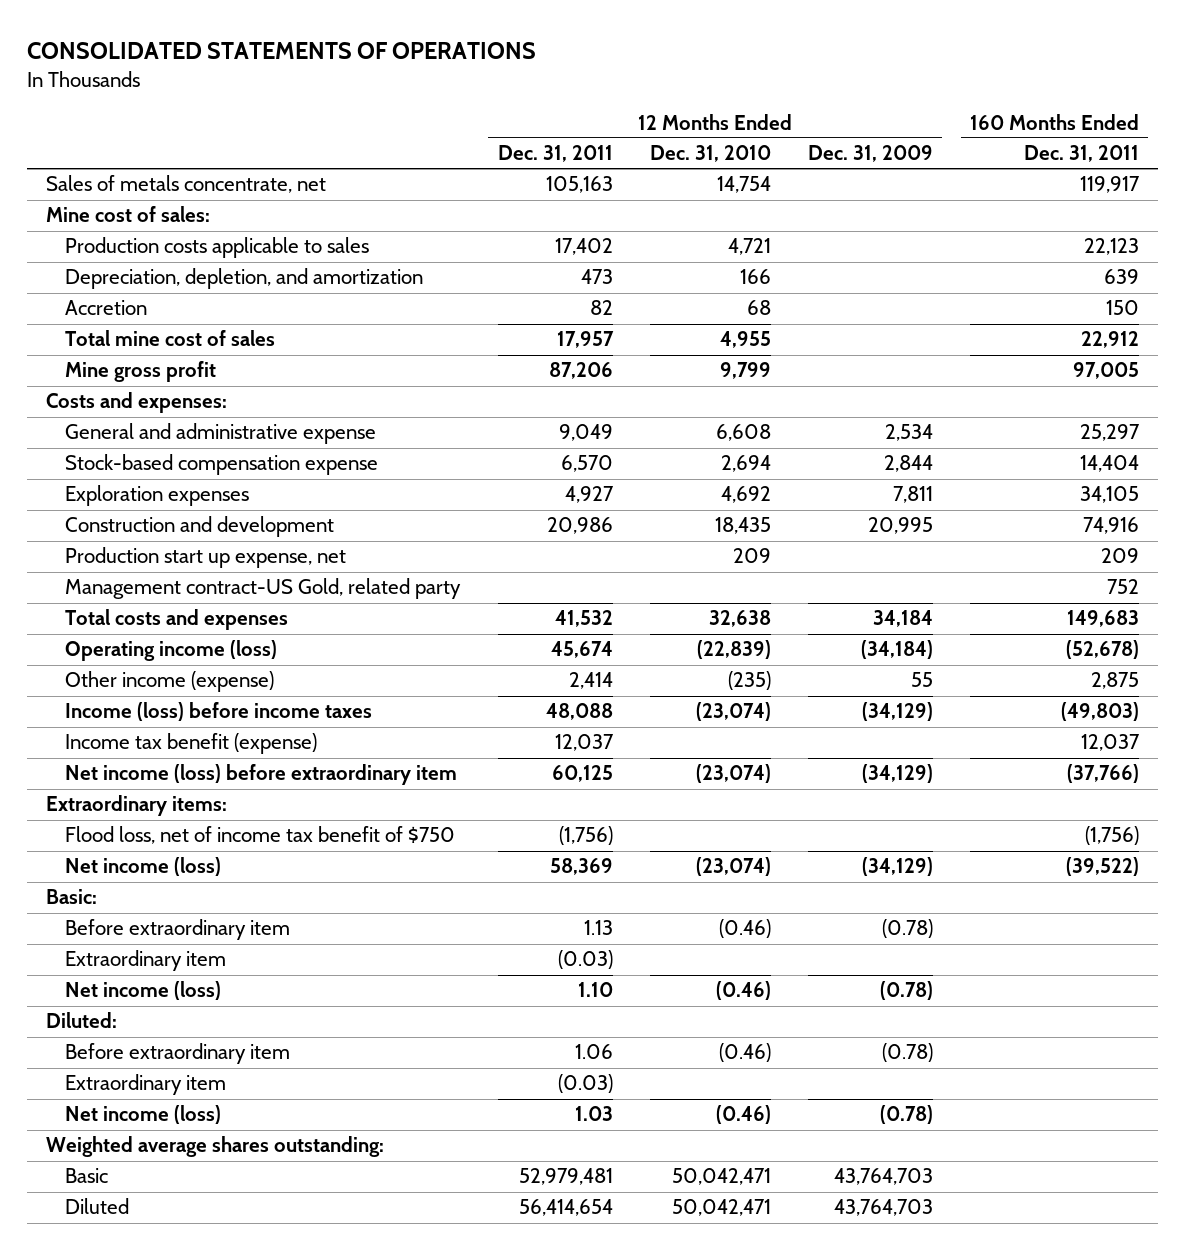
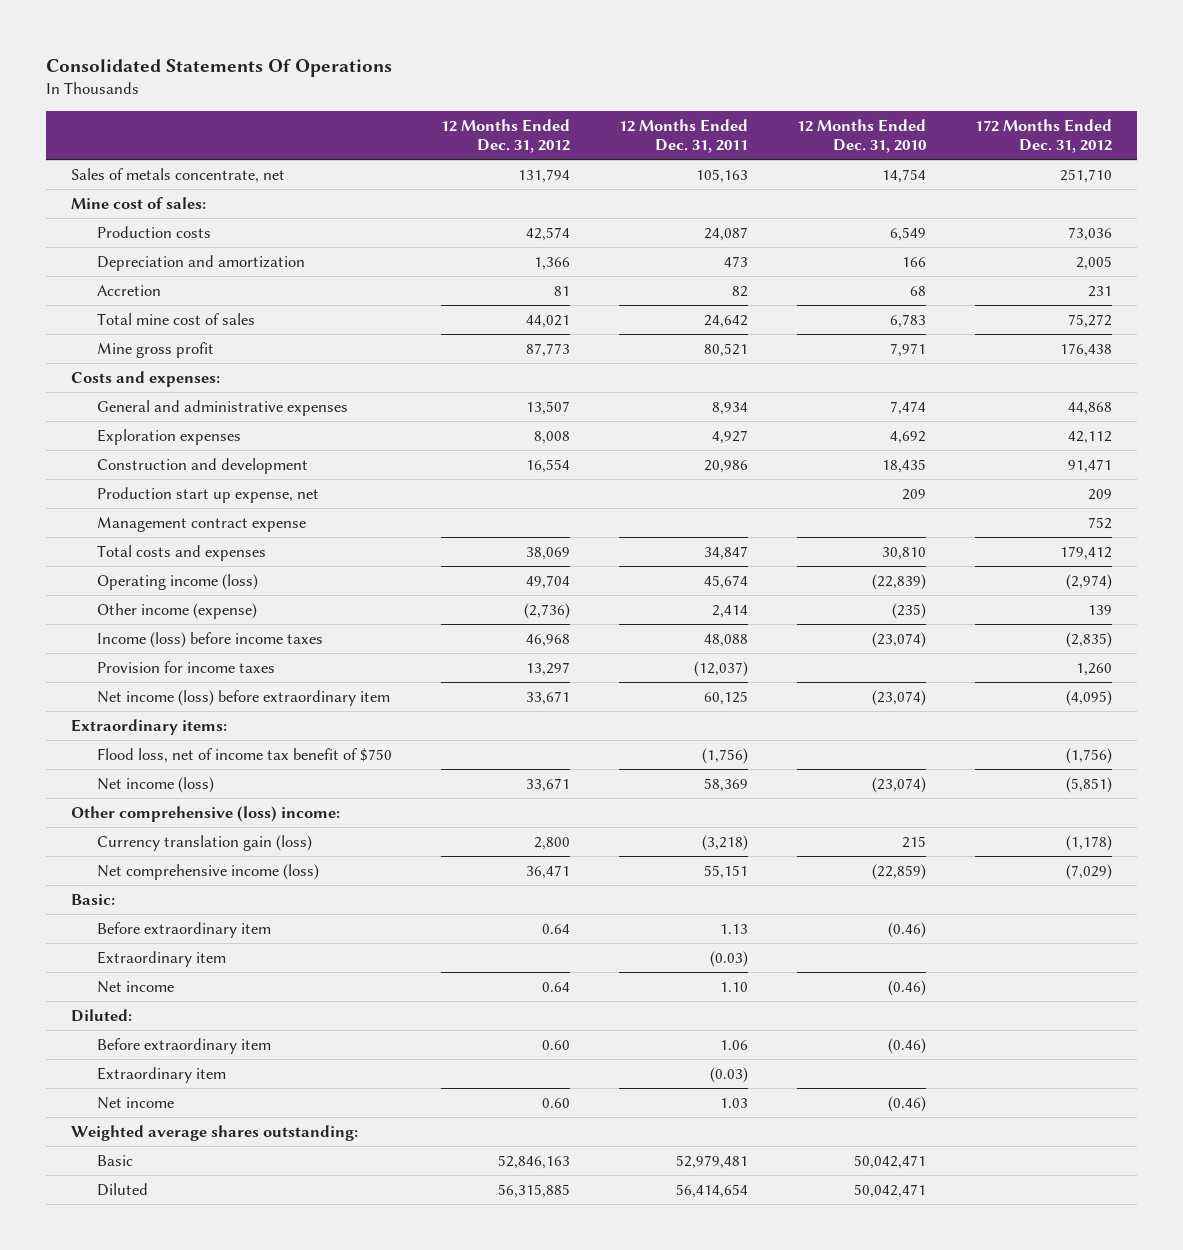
- CONSOLIDATED STATEMENTS OF OPERATIONS
+ Consolidated Statements Of Operations
- | 12 Months Ended Dec. 31, 2011 | 12 Months Ended Dec. 31, 2010 | 12 Months Ended Dec. 31, 2009 | 160 Months Ended Dec. 31, 2011
+ | 12 Months Ended Dec. 31, 2012 | 12 Months Ended Dec. 31, 2011 | 12 Months Ended Dec. 31, 2010 | 172 Months Ended Dec. 31, 2012
- Production costs applicable to sales | 17,402 | 4,721 | | 22,123
- Depreciation, depletion, and amortization | 473 | 166 | | 639
+ Production costs | 42,574 | 24,087 | 6,549 | 73,036
+ Depreciation and amortization | 1,366 | 473 | 166 | 2,005
- Total mine cost of sales | 17,957 | 4,955 | | 22,912
- Mine gross profit | 87,206 | 9,799 | | 97,005
+ Total mine cost of sales | 44,021 | 24,642 | 6,783 | 75,272
+ Mine gross profit | 87,773 | 80,521 | 7,971 | 176,438
- General and administrative expense | 9,049 | 6,608 | 2,534 | 25,297
- Stock-based compensation expense | 6,570 | 2,694 | 2,844 | 14,404
+ General and administrative expenses | 13,507 | 8,934 | 7,474 | 44,868
- Management contract-US Gold, related party | | | | 752
- Total costs and expenses | 41,532 | 32,638 | 34,184 | 149,683
+ Management contract expense | | | | 752
+ Total costs and expenses | 38,069 | 34,847 | 30,810 | 179,412
- Income tax benefit (expense) | 12,037 | | | 12,037
+ Provision for income taxes | 13,297 | (12,037) | | 1,260
+ Other comprehensive (loss) income:
+ Currency translation gain (loss) | 2,800 | (3,218) | 215 | (1,178)
+ Net comprehensive income (loss) | 36,471 | 55,151 | (22,859) | (7,029)
- Net income (loss) | 1.10 | (0.46) | (0.78) |
+ Net income | 0.64 | 1.10 | (0.46) |
- Net income (loss) | 1.03 | (0.46) | (0.78) |
+ Net income | 0.60 | 1.03 | (0.46) |

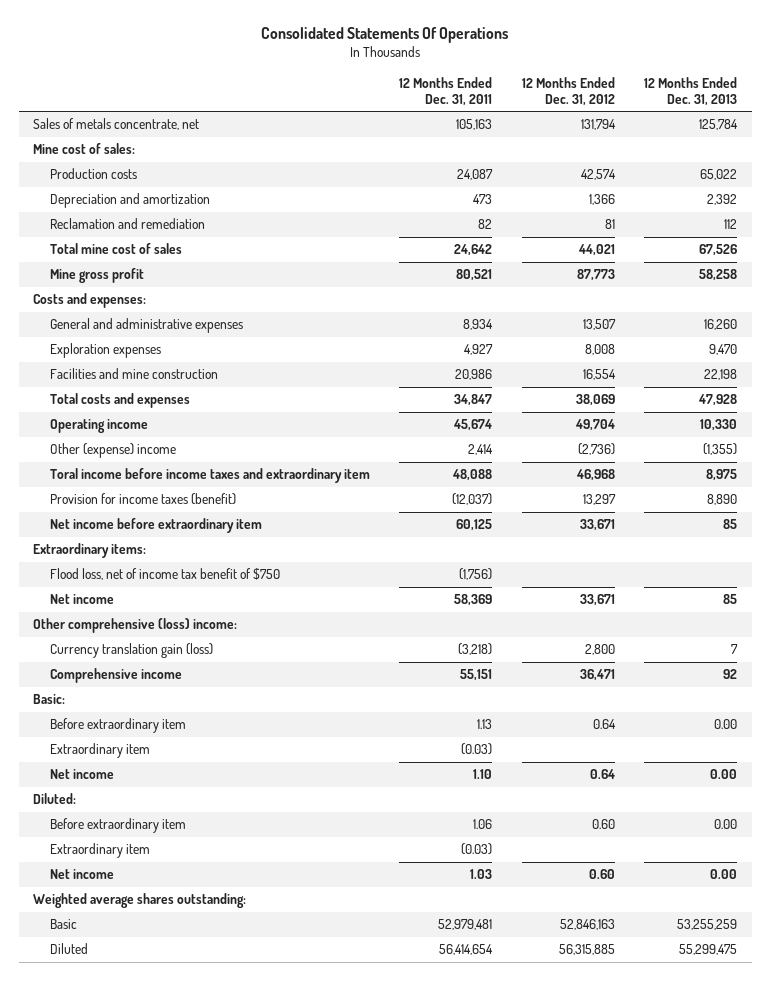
- | 12 Months Ended Dec. 31, 2012 | 12 Months Ended Dec. 31, 2011 | 12 Months Ended Dec. 31, 2010 | 172 Months Ended Dec. 31, 2012
+ | 12 Months Ended Dec. 31, 2011 | 12 Months Ended Dec. 31, 2012 | 12 Months Ended Dec. 31, 2013
- Accretion | 81 | 82 | 68 | 231
+ Reclamation and remediation | 82 | 81 | 112
- Construction and development | 16,554 | 20,986 | 18,435 | 91,471
- Production start up expense, net | | | 209 | 209
- Management contract expense | | | | 752
+ Facilities and mine construction | 20,986 | 16,554 | 22,198
- Operating income (loss) | 49,704 | 45,674 | (22,839) | (2,974)
- Other income (expense) | (2,736) | 2,414 | (235) | 139
- Income (loss) before income taxes | 46,968 | 48,088 | (23,074) | (2,835)
- Provision for income taxes | 13,297 | (12,037) | | 1,260
- Net income (loss) before extraordinary item | 33,671 | 60,125 | (23,074) | (4,095)
+ Operating income | 45,674 | 49,704 | 10,330
+ Other (expense) income | 2,414 | (2,736) | (1,355)
+ Toral income before income taxes and extraordinary item | 48,088 | 46,968 | 8,975
+ Provision for income taxes (benefit) | (12,037) | 13,297 | 8,890
+ Net income before extraordinary item | 60,125 | 33,671 | 85
- Net income (loss) | 33,671 | 58,369 | (23,074) | (5,851)
+ Net income | 58,369 | 33,671 | 85
- Net comprehensive income (loss) | 36,471 | 55,151 | (22,859) | (7,029)
+ Comprehensive income | 55,151 | 36,471 | 92

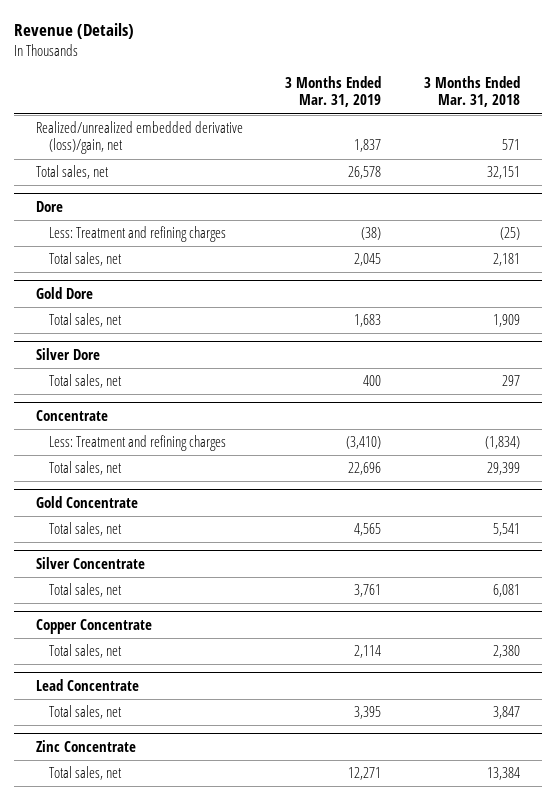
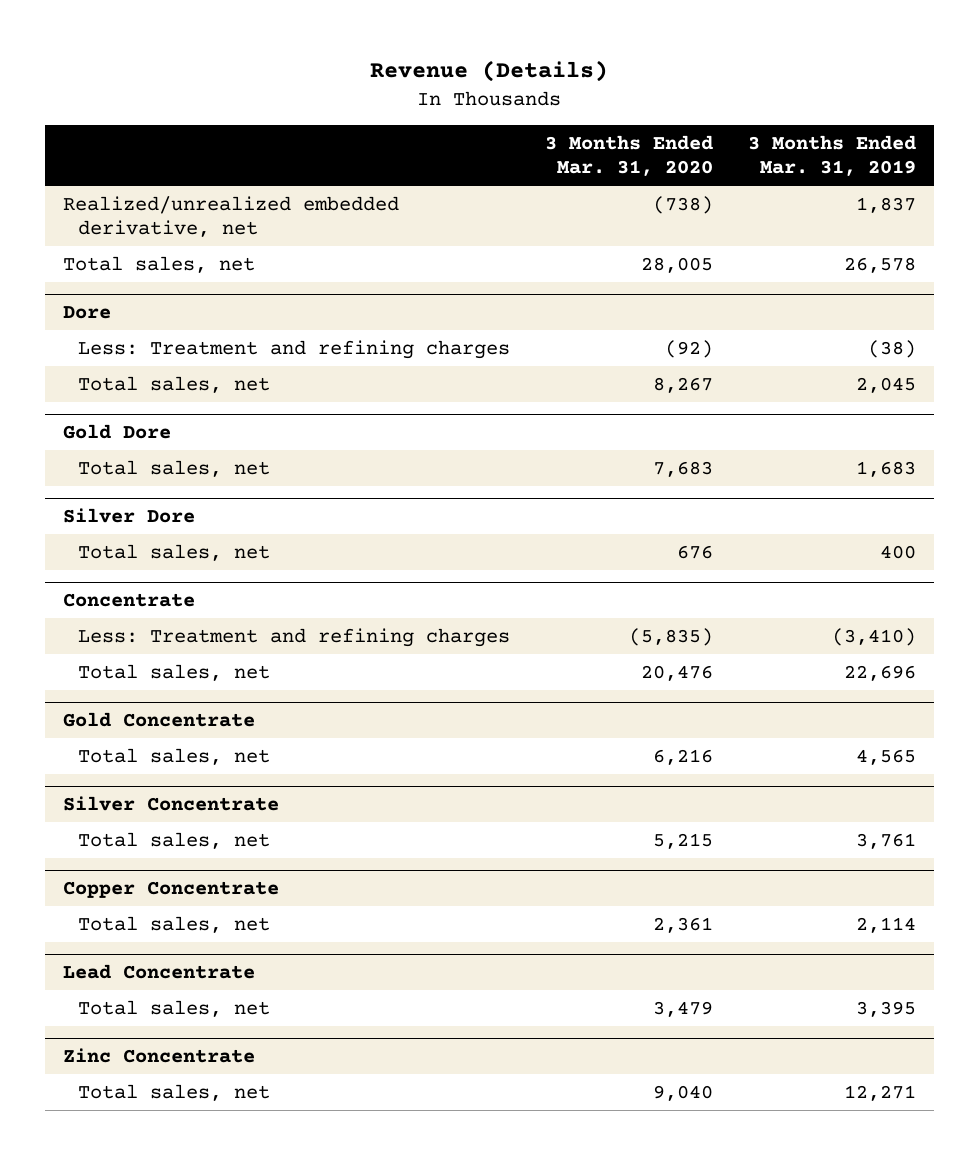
- | 3 Months Ended Mar. 31, 2019 | 3 Months Ended Mar. 31, 2018
+ | 3 Months Ended Mar. 31, 2020 | 3 Months Ended Mar. 31, 2019
- Realized/unrealized embedded derivative (loss)/gain, net | 1,837 | 571
+ Realized/unrealized embedded derivative, net | (738) | 1,837

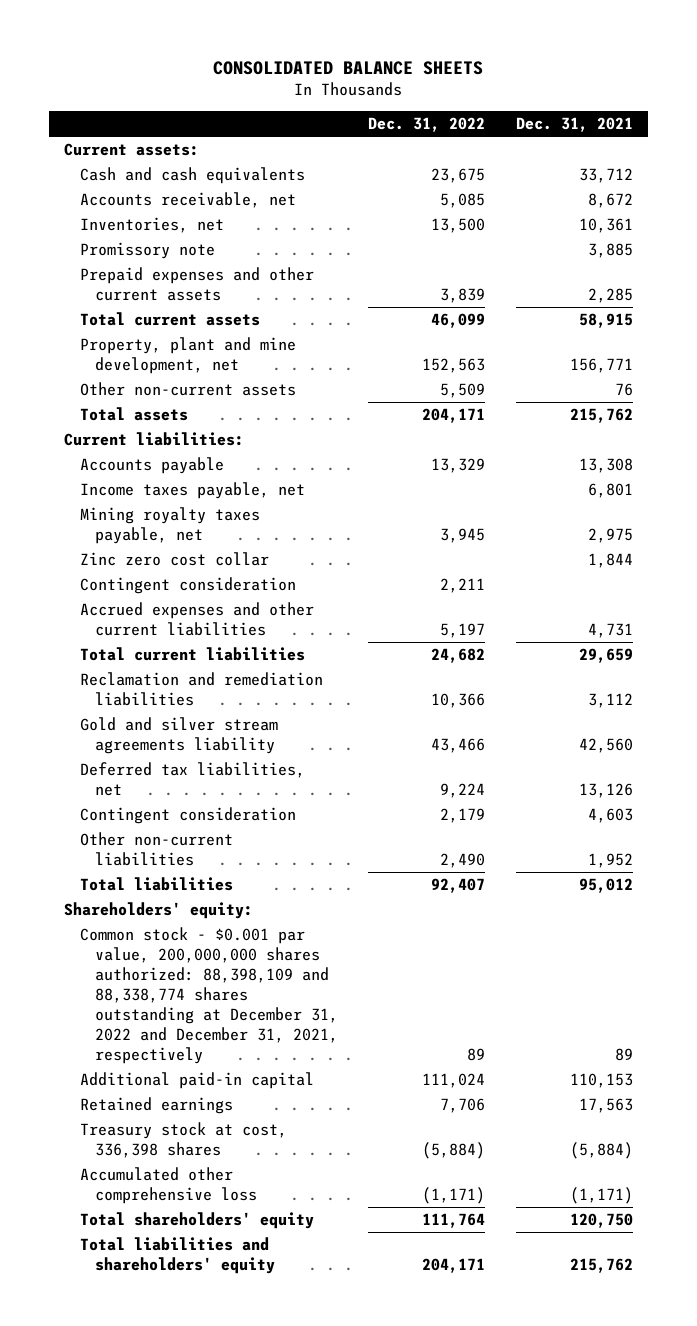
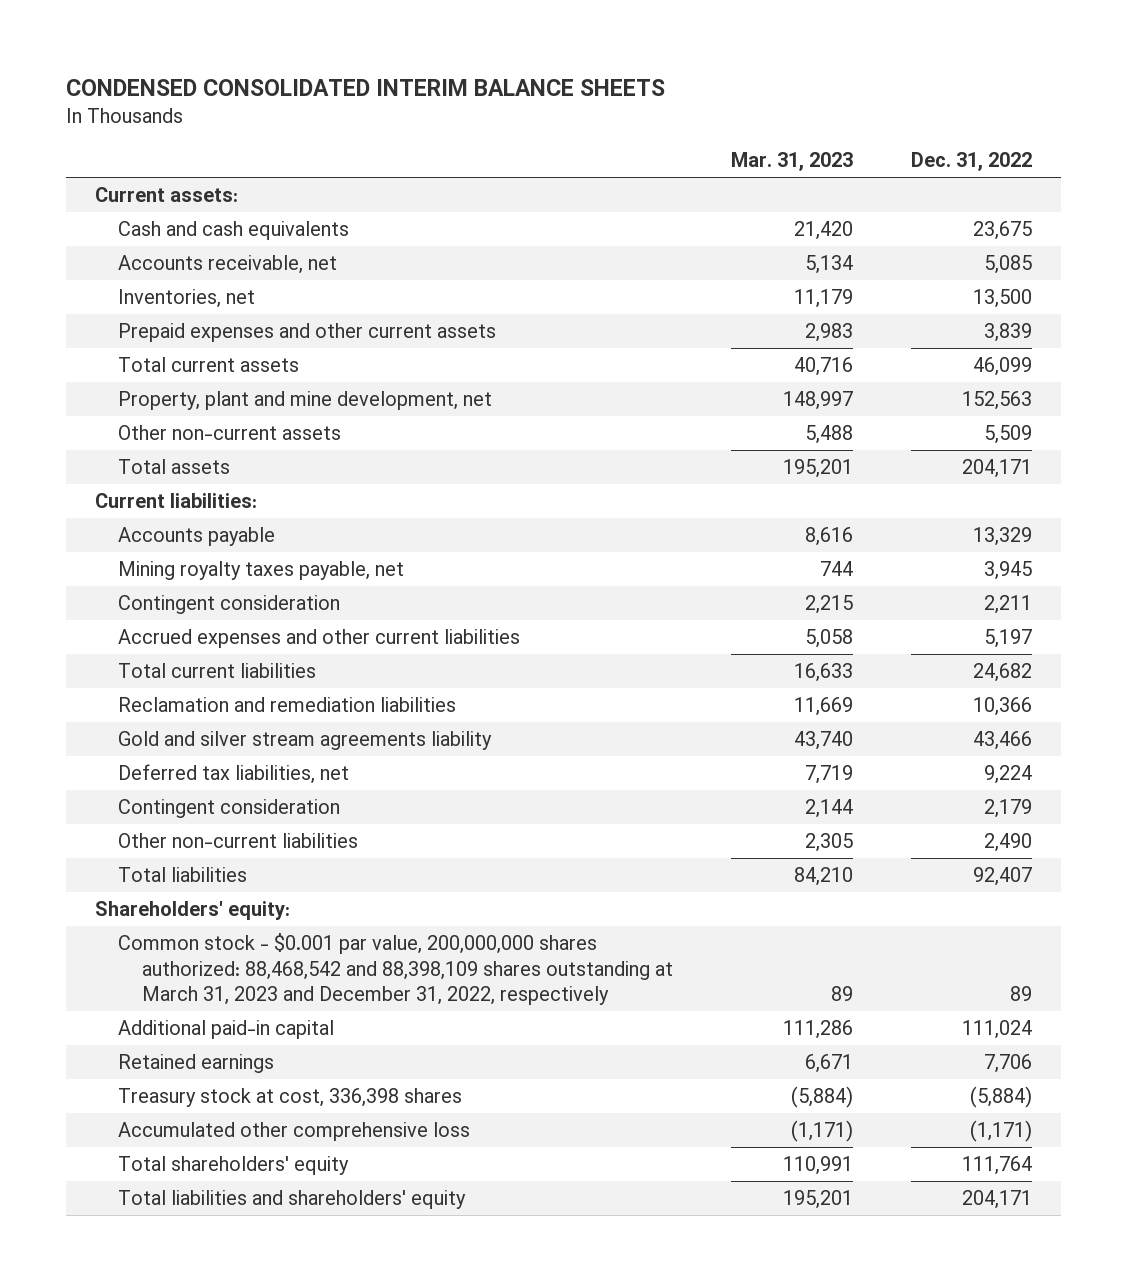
- CONSOLIDATED BALANCE SHEETS
+ CONDENSED CONSOLIDATED INTERIM BALANCE SHEETS
- | Dec. 31, 2022 | Dec. 31, 2021
+ | Mar. 31, 2023 | Dec. 31, 2022
- Promissory note | | 3,885
- Income taxes payable, net | | 6,801
- Zinc zero cost collar | | 1,844
- Common stock - $0.001 par value, 200,000,000 shares authorized: 88,398,109 and 88,338,774 shares outstanding at December 31, 2022 and December 31, 2021, respectively | 89 | 89
+ Common stock - $0.001 par value, 200,000,000 shares authorized: 88,468,542 and 88,398,109 shares outstanding at March 31, 2023 and December 31, 2022, respectively | 89 | 89

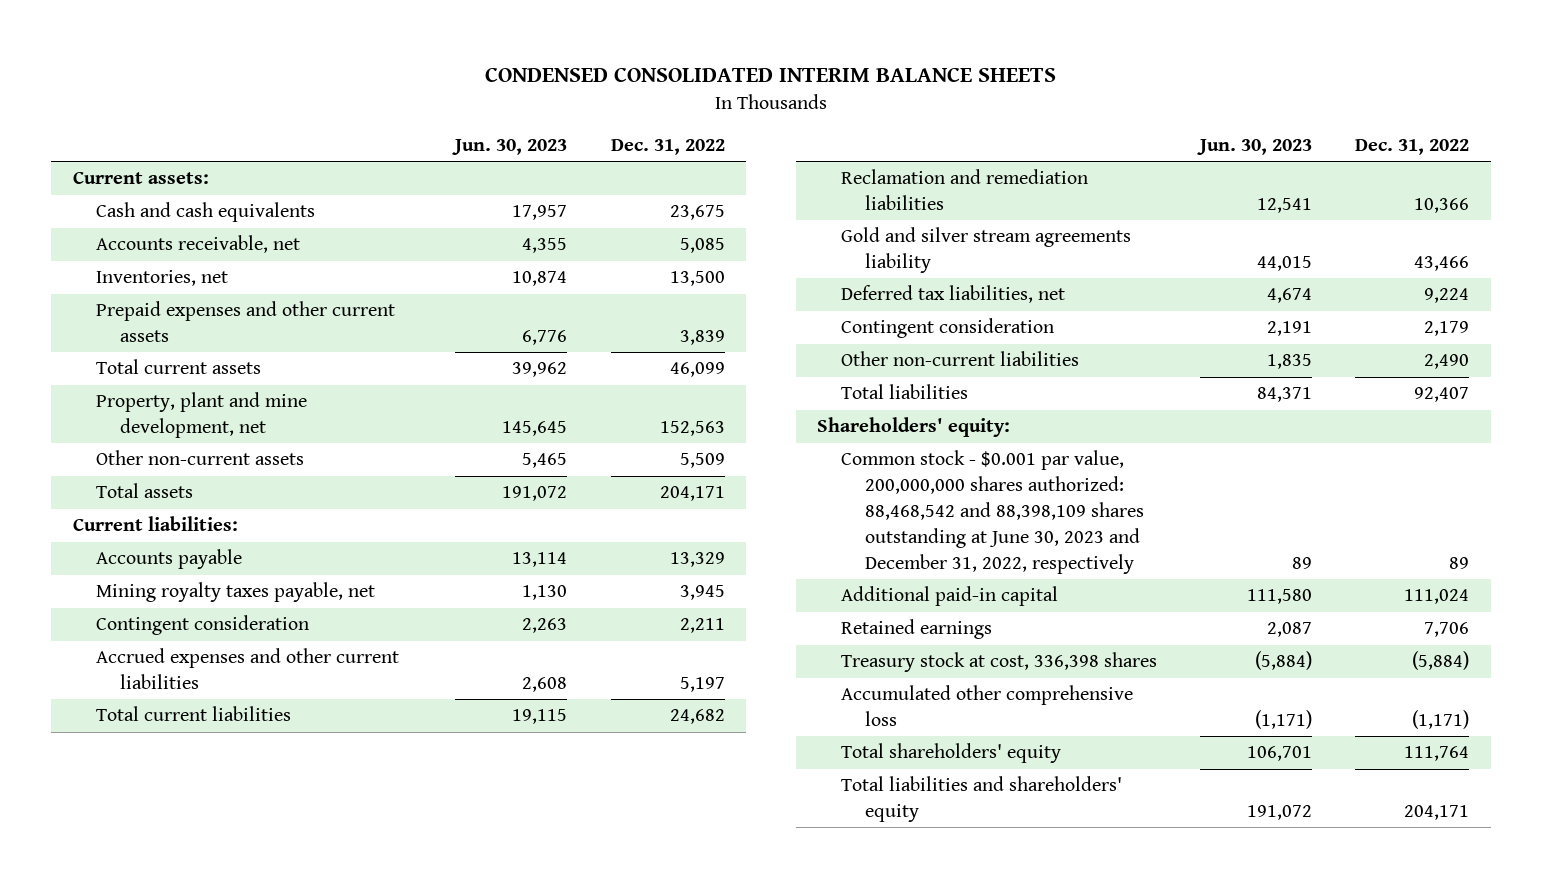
- | Mar. 31, 2023 | Dec. 31, 2022
+ | Jun. 30, 2023 | Dec. 31, 2022
- Common stock - $0.001 par value, 200,000,000 shares authorized: 88,468,542 and 88,398,109 shares outstanding at March 31, 2023 and December 31, 2022, respectively | 89 | 89
+ Common stock - $0.001 par value, 200,000,000 shares authorized: 88,468,542 and 88,398,109 shares outstanding at June 30, 2023 and December 31, 2022, respectively | 89 | 89

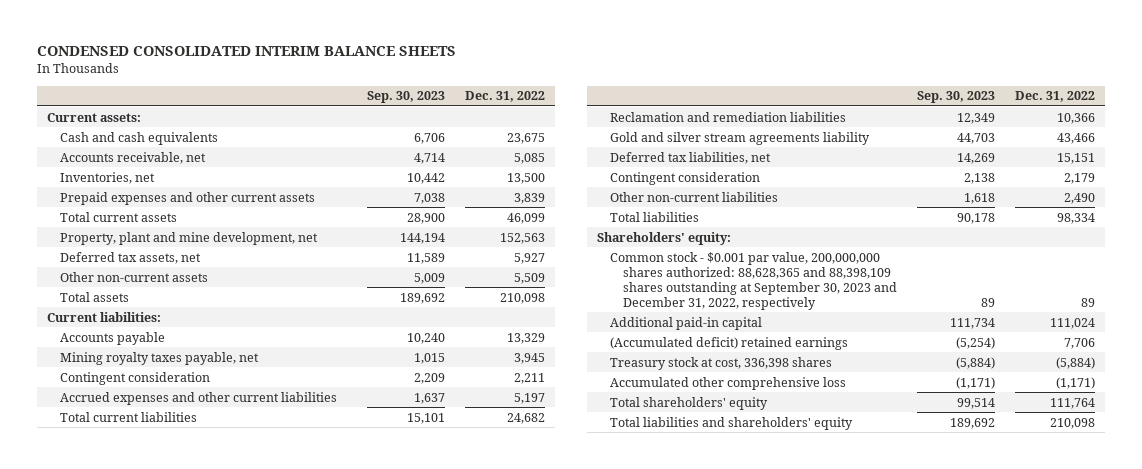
- | Jun. 30, 2023 | Dec. 31, 2022
+ | Sep. 30, 2023 | Dec. 31, 2022
+ Deferred tax assets, net | 11,589 | 5,927
- Total assets | 191,072 | 204,171
+ Total assets | 189,692 | 210,098
- Deferred tax liabilities, net | 4,674 | 9,224
+ Deferred tax liabilities, net | 14,269 | 15,151
- Total liabilities | 84,371 | 92,407
+ Total liabilities | 90,178 | 98,334
- Common stock - $0.001 par value, 200,000,000 shares authorized: 88,468,542 and 88,398,109 shares outstanding at June 30, 2023 and December 31, 2022, respectively | 89 | 89
+ Common stock - $0.001 par value, 200,000,000 shares authorized: 88,628,365 and 88,398,109 shares outstanding at September 30, 2023 and December 31, 2022, respectively | 89 | 89
- Retained earnings | 2,087 | 7,706
+ (Accumulated deficit) retained earnings | (5,254) | 7,706
- Total liabilities and shareholders' equity | 191,072 | 204,171
+ Total liabilities and shareholders' equity | 189,692 | 210,098

